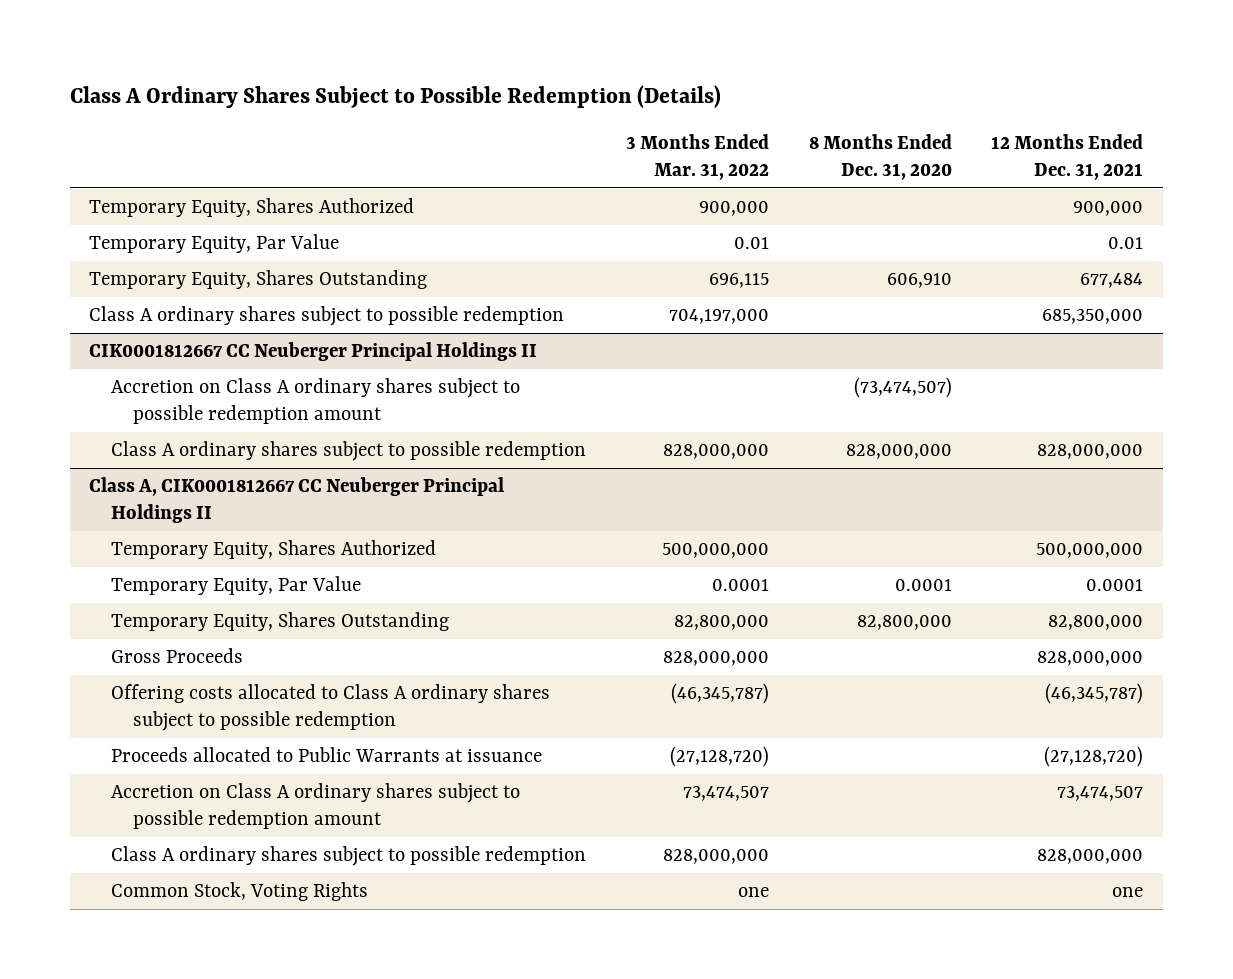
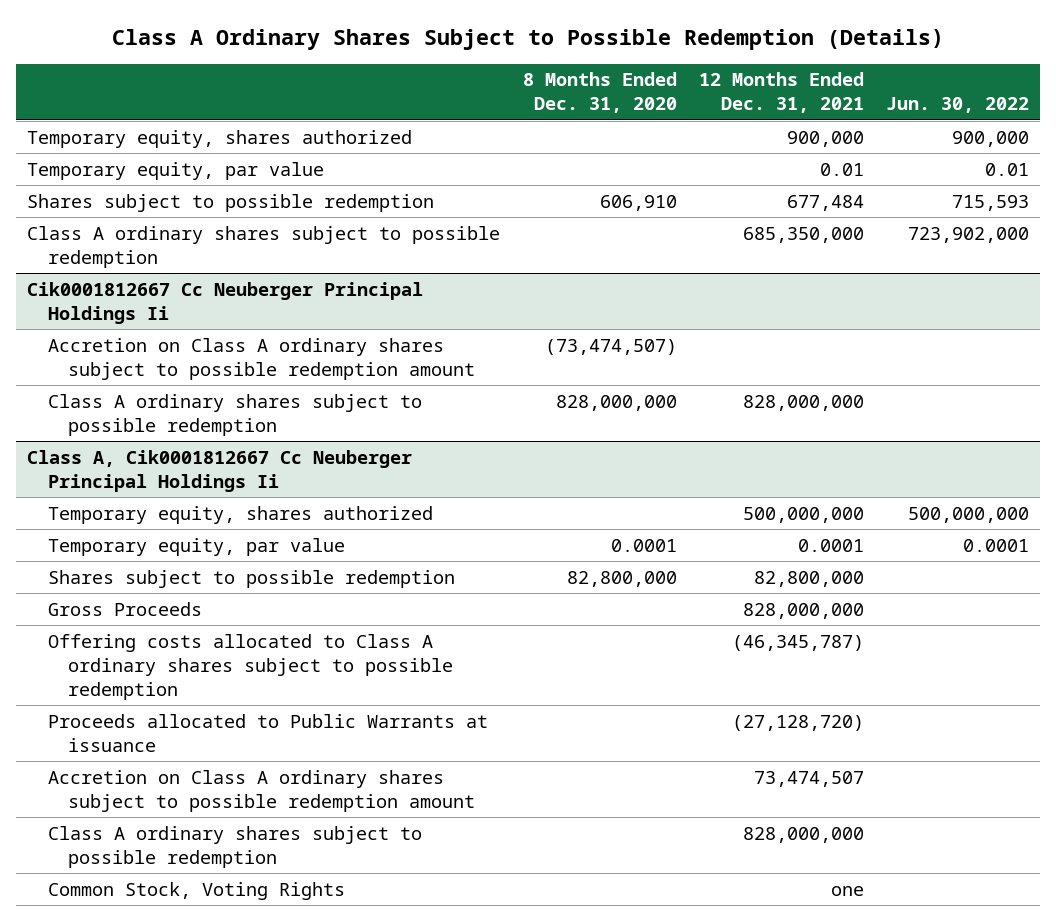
- | 3 Months Ended Mar. 31, 2022 | 8 Months Ended Dec. 31, 2020 | 12 Months Ended Dec. 31, 2021
+ | 8 Months Ended Dec. 31, 2020 | 12 Months Ended Dec. 31, 2021 | Jun. 30, 2022
- Temporary Equity, Shares Authorized | 900,000 | | 900,000
- Temporary Equity, Par Value | 0.01 | | 0.01
- Temporary Equity, Shares Outstanding | 696,115 | 606,910 | 677,484
+ Temporary equity, shares authorized | | 900,000 | 900,000
+ Temporary equity, par value | | 0.01 | 0.01
+ Shares subject to possible redemption | 606,910 | 677,484 | 715,593
- CIK0001812667 CC Neuberger Principal Holdings II
+ Cik0001812667 Cc Neuberger Principal Holdings Ii
- Class A, CIK0001812667 CC Neuberger Principal Holdings II
- Temporary Equity, Shares Authorized | 500,000,000 | | 500,000,000
- Temporary Equity, Par Value | 0.0001 | 0.0001 | 0.0001
- Temporary Equity, Shares Outstanding | 82,800,000 | 82,800,000 | 82,800,000
+ Class A, Cik0001812667 Cc Neuberger Principal Holdings Ii
+ Temporary equity, shares authorized | | 500,000,000 | 500,000,000
+ Temporary equity, par value | 0.0001 | 0.0001 | 0.0001
+ Shares subject to possible redemption | 82,800,000 | 82,800,000 |

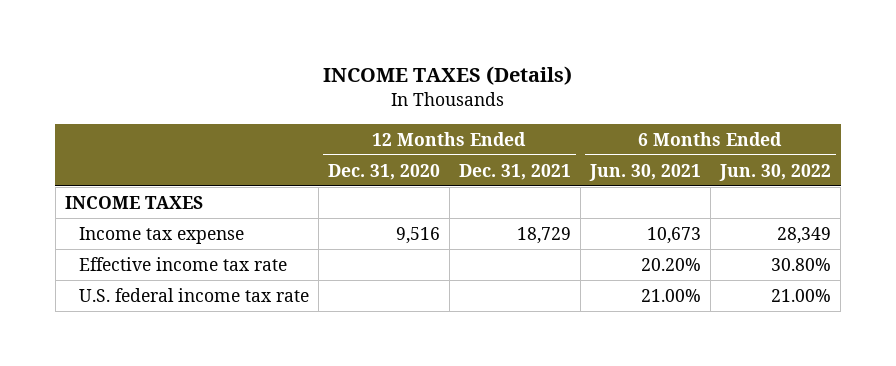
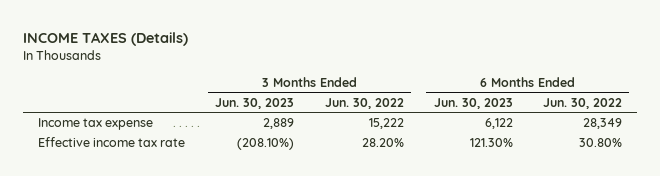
- | 12 Months Ended Dec. 31, 2020 | 12 Months Ended Dec. 31, 2021 | 6 Months Ended Jun. 30, 2021 | 6 Months Ended Jun. 30, 2022
+ | 3 Months Ended Jun. 30, 2023 | 3 Months Ended Jun. 30, 2022 | 6 Months Ended Jun. 30, 2023 | 6 Months Ended Jun. 30, 2022
- INCOME TAXES
- U.S. federal income tax rate | | | 21.00% | 21.00%

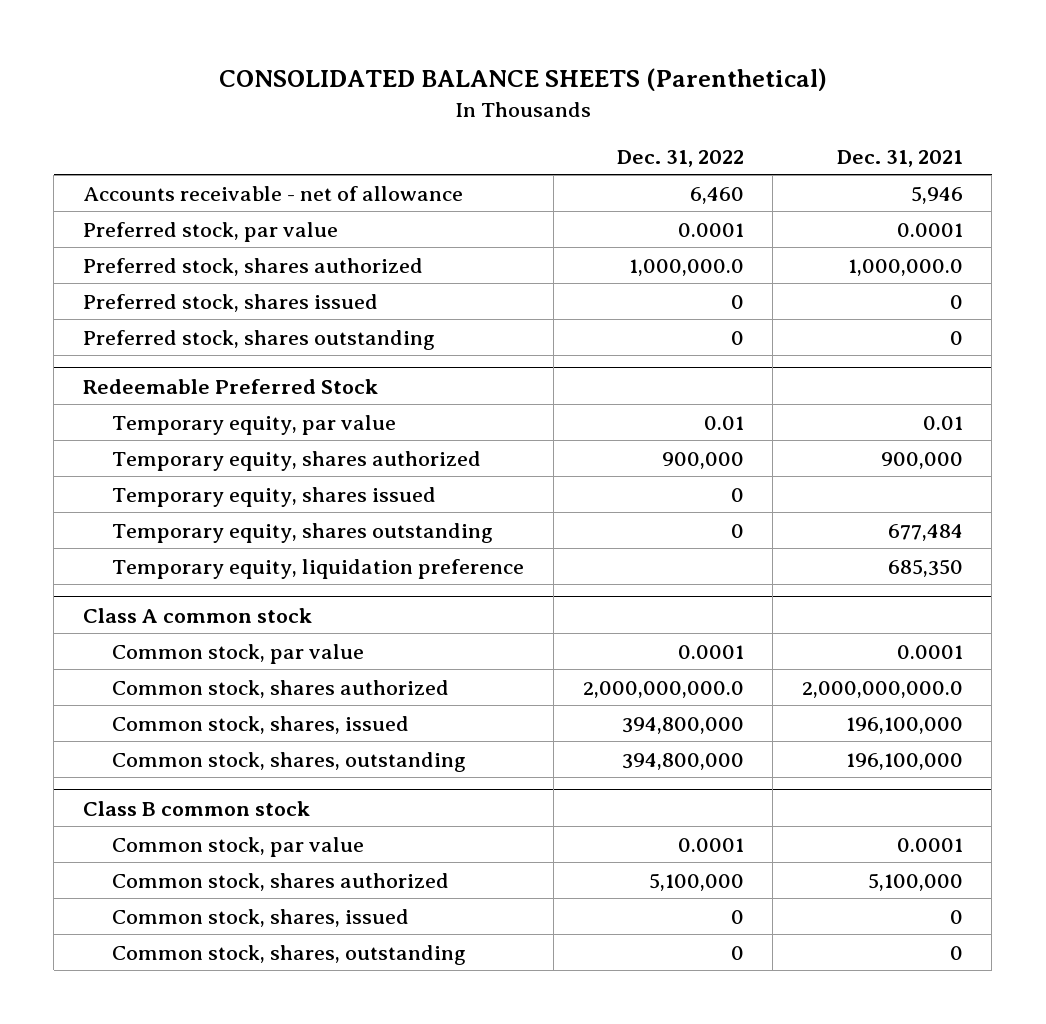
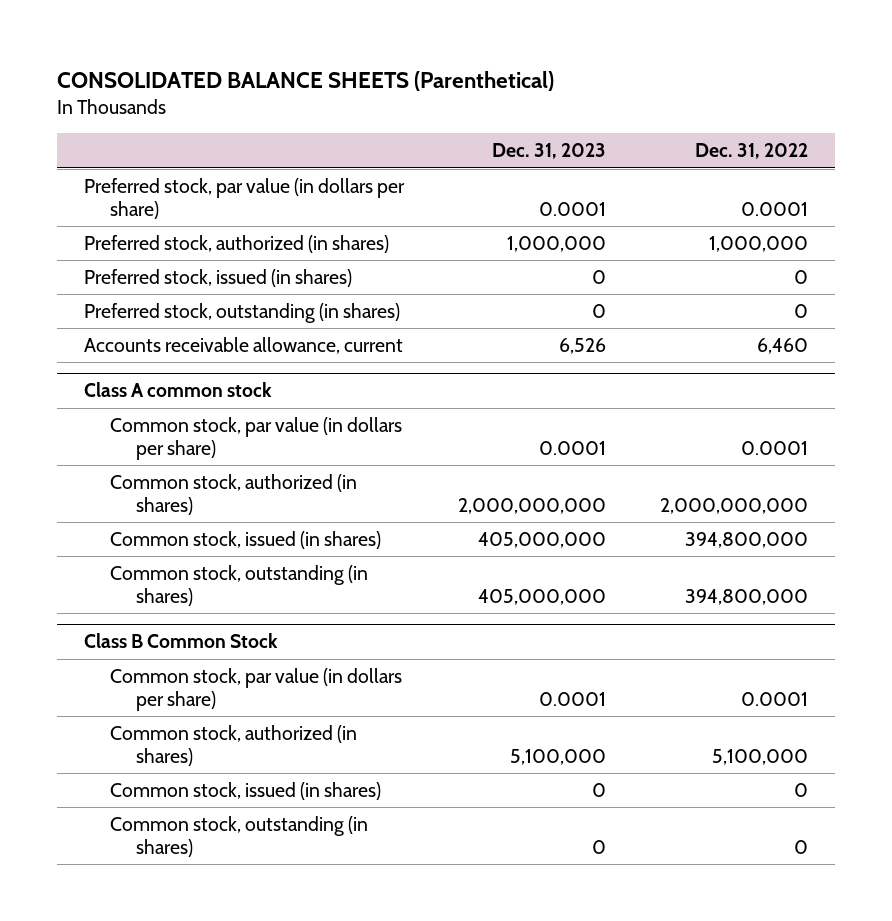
- | Dec. 31, 2022 | Dec. 31, 2021
+ | Dec. 31, 2023 | Dec. 31, 2022
- Accounts receivable - net of allowance | 6,460 | 5,946
- Preferred stock, par value | 0.0001 | 0.0001
- Preferred stock, shares authorized | 1,000,000.0 | 1,000,000.0
- Preferred stock, shares issued | 0 | 0
- Preferred stock, shares outstanding | 0 | 0
- Redeemable Preferred Stock
- Temporary equity, par value | 0.01 | 0.01
- Temporary equity, shares authorized | 900,000 | 900,000
- Temporary equity, shares issued | 0 |
- Temporary equity, shares outstanding | 0 | 677,484
- Temporary equity, liquidation preference | | 685,350
+ Preferred stock, par value (in dollars per share) | 0.0001 | 0.0001
+ Preferred stock, authorized (in shares) | 1,000,000 | 1,000,000
+ Preferred stock, issued (in shares) | 0 | 0
+ Preferred stock, outstanding (in shares) | 0 | 0
+ Accounts receivable allowance, current | 6,526 | 6,460
@ Class A common stock
- Common stock, par value | 0.0001 | 0.0001
- Common stock, shares authorized | 2,000,000,000.0 | 2,000,000,000.0
- Common stock, shares, issued | 394,800,000 | 196,100,000
- Common stock, shares, outstanding | 394,800,000 | 196,100,000
- Class B common stock
- Common stock, par value | 0.0001 | 0.0001
- Common stock, shares authorized | 5,100,000 | 5,100,000
- Common stock, shares, issued | 0 | 0
- Common stock, shares, outstanding | 0 | 0
@ Class A common stock
+ Common stock, par value (in dollars per share) | 0.0001 | 0.0001
+ Common stock, authorized (in shares) | 2,000,000,000 | 2,000,000,000
+ Common stock, issued (in shares) | 405,000,000 | 394,800,000
+ Common stock, outstanding (in shares) | 405,000,000 | 394,800,000
+ Class B Common Stock
+ Common stock, par value (in dollars per share) | 0.0001 | 0.0001
+ Common stock, authorized (in shares) | 5,100,000 | 5,100,000
+ Common stock, issued (in shares) | 0 | 0
+ Common stock, outstanding (in shares) | 0 | 0

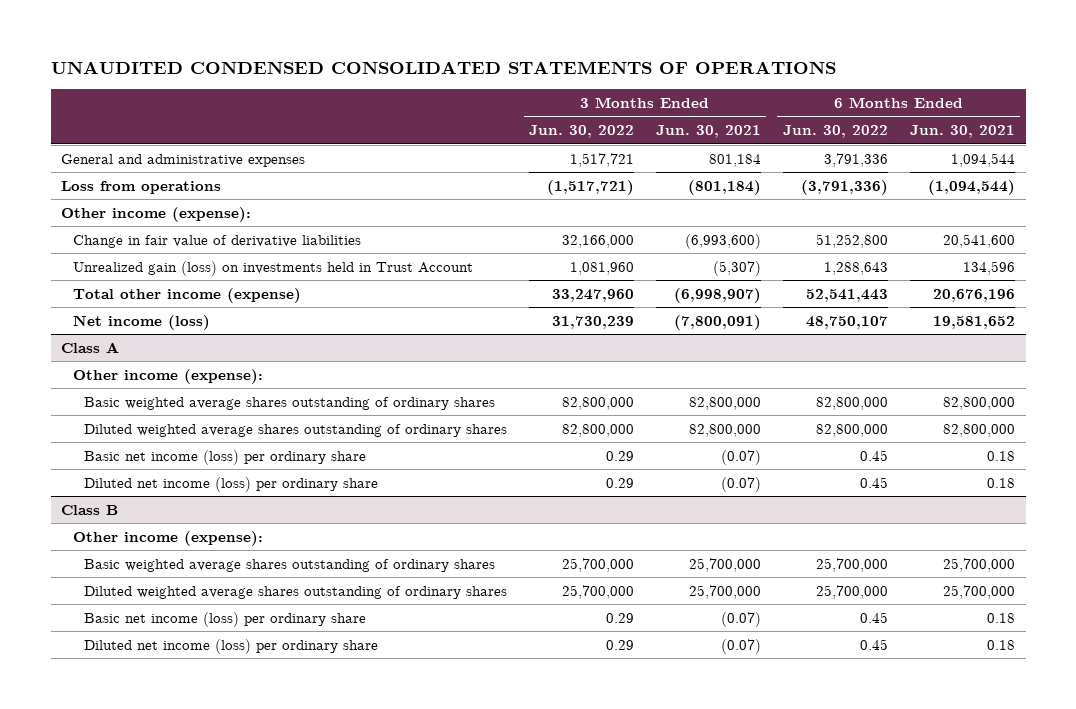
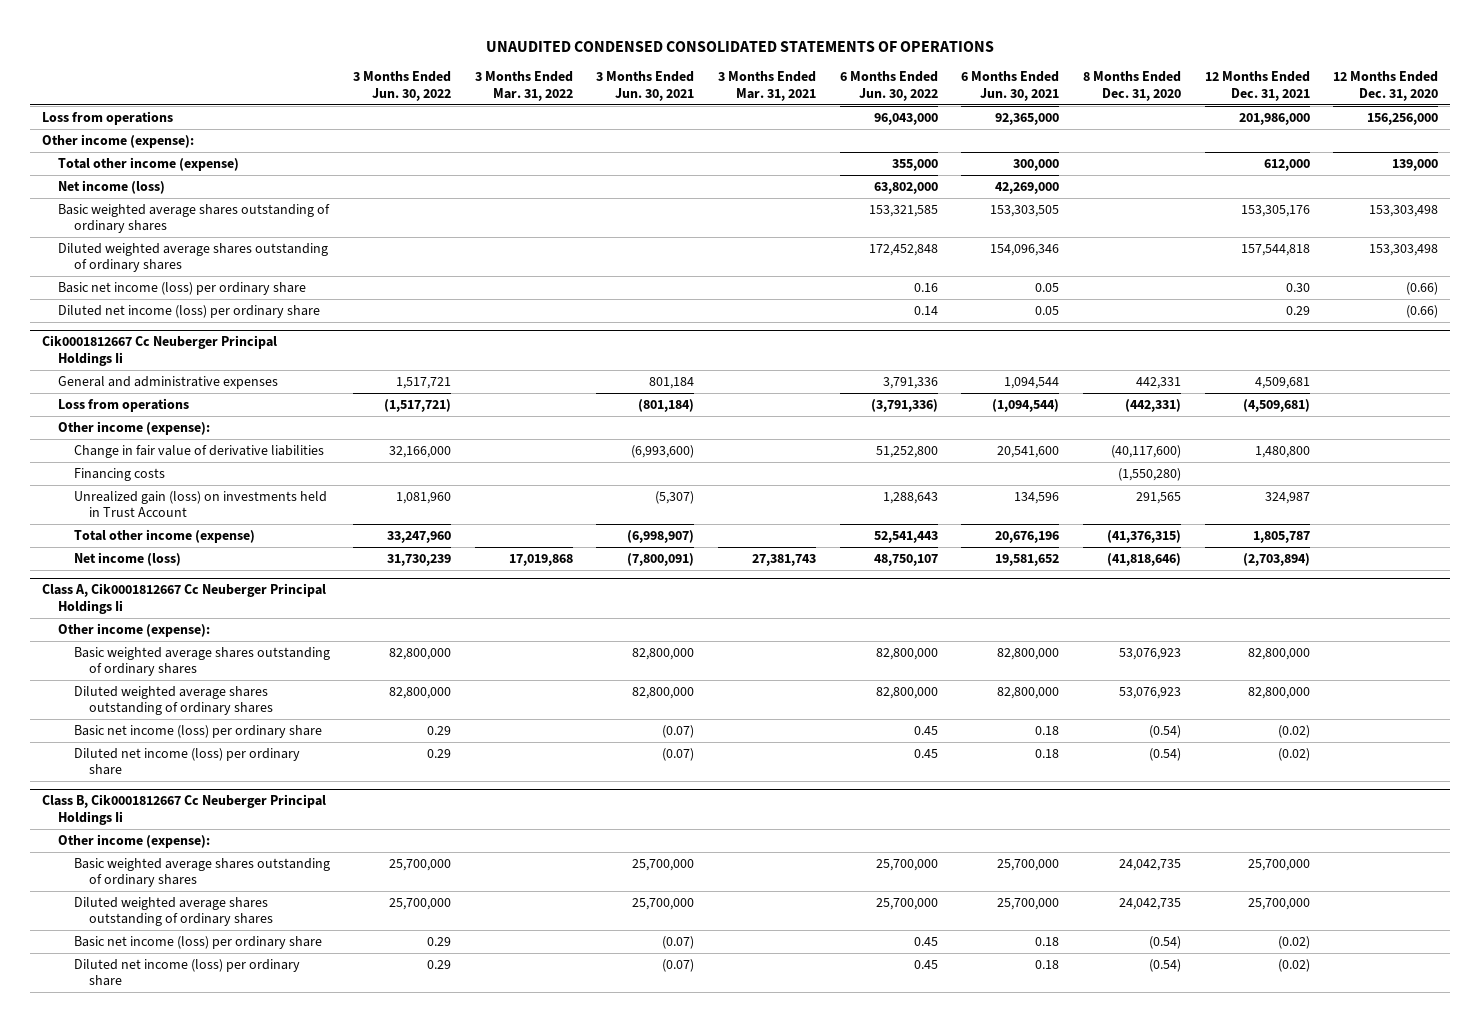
- | 3 Months Ended Jun. 30, 2022 | 3 Months Ended Jun. 30, 2021 | 6 Months Ended Jun. 30, 2022 | 6 Months Ended Jun. 30, 2021
+ | 3 Months Ended Jun. 30, 2022 | 3 Months Ended Mar. 31, 2022 | 3 Months Ended Jun. 30, 2021 | 3 Months Ended Mar. 31, 2021 | 6 Months Ended Jun. 30, 2022 | 6 Months Ended Jun. 30, 2021 | 8 Months Ended Dec. 31, 2020 | 12 Months Ended Dec. 31, 2021 | 12 Months Ended Dec. 31, 2020
+ Loss from operations | | | | | 96,043,000 | 92,365,000 | | 201,986,000 | 156,256,000
+ Other income (expense):
+ Total other income (expense) | | | | | 355,000 | 300,000 | | 612,000 | 139,000
+ Net income (loss) | | | | | 63,802,000 | 42,269,000 | | |
+ Basic weighted average shares outstanding of ordinary shares | | | | | 153,321,585 | 153,303,505 | | 153,305,176 | 153,303,498
+ Diluted weighted average shares outstanding of ordinary shares | | | | | 172,452,848 | 154,096,346 | | 157,544,818 | 153,303,498
+ Basic net income (loss) per ordinary share | | | | | 0.16 | 0.05 | | 0.30 | (0.66)
+ Diluted net income (loss) per ordinary share | | | | | 0.14 | 0.05 | | 0.29 | (0.66)
+ Cik0001812667 Cc Neuberger Principal Holdings Ii
+ Financing costs | | | | | | | (1,550,280) | |
- Class A
+ Class A, Cik0001812667 Cc Neuberger Principal Holdings Ii
- Class B
+ Class B, Cik0001812667 Cc Neuberger Principal Holdings Ii

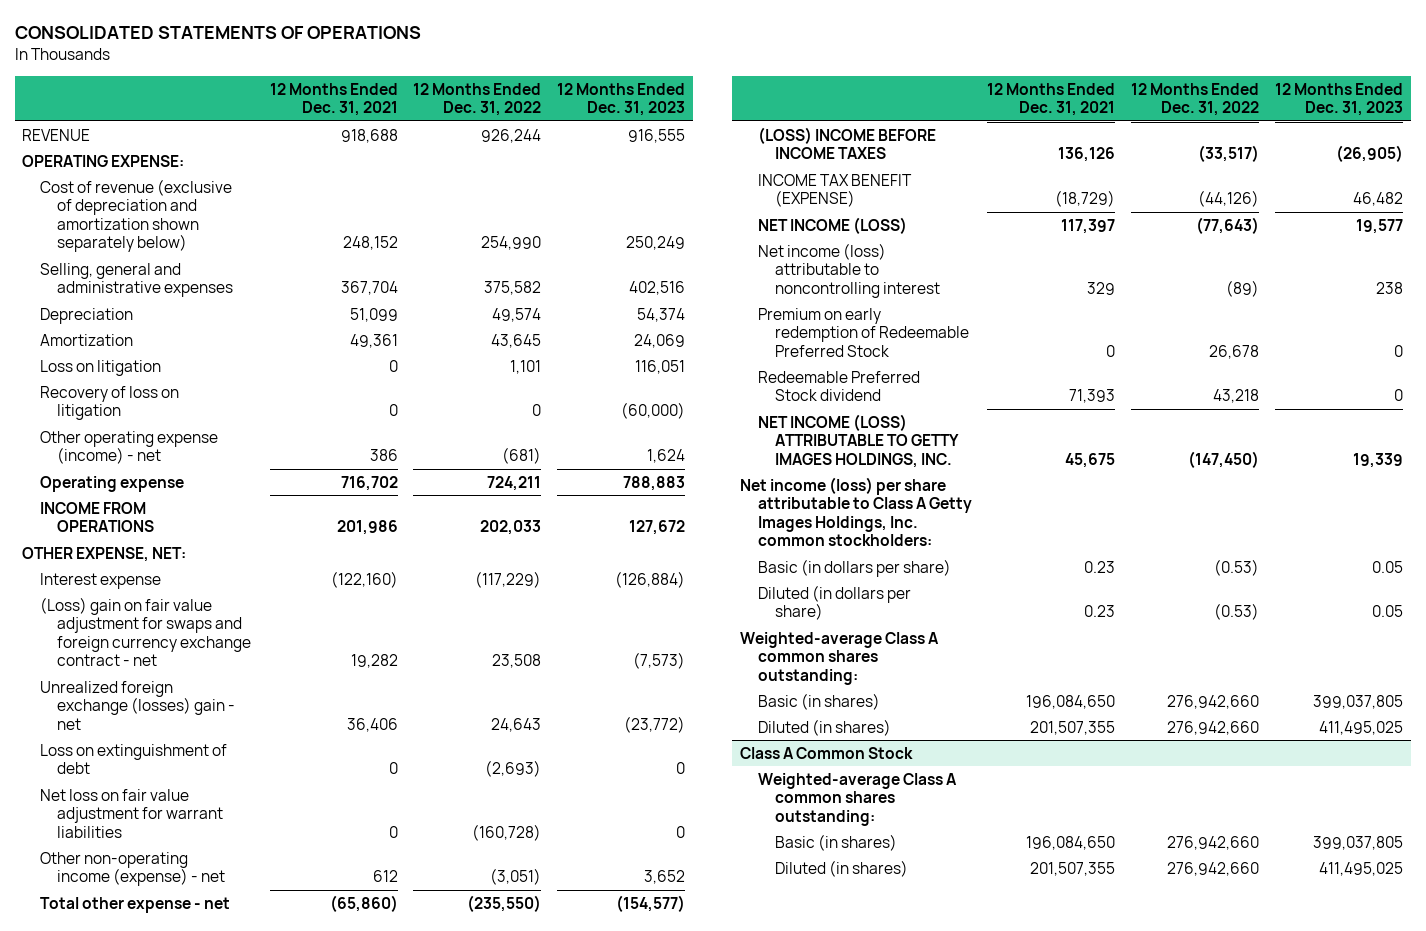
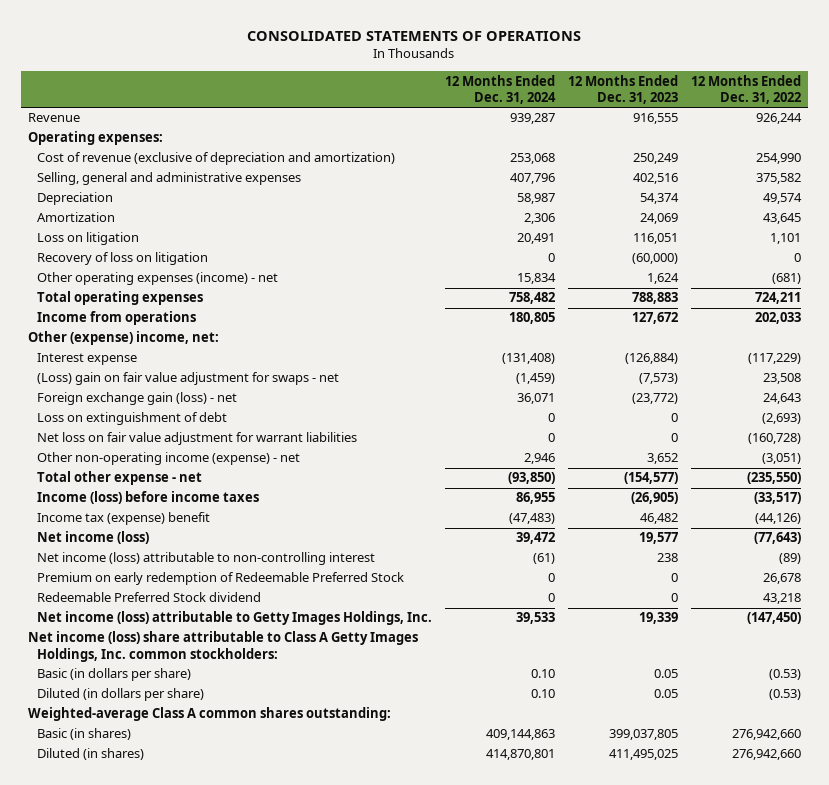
- | 12 Months Ended Dec. 31, 2021 | 12 Months Ended Dec. 31, 2022 | 12 Months Ended Dec. 31, 2023
+ | 12 Months Ended Dec. 31, 2024 | 12 Months Ended Dec. 31, 2023 | 12 Months Ended Dec. 31, 2022
- REVENUE | 918,688 | 926,244 | 916,555
- OPERATING EXPENSE:
- Cost of revenue (exclusive of depreciation and amortization shown separately below) | 248,152 | 254,990 | 250,249
+ Revenue | 939,287 | 916,555 | 926,244
+ Operating expenses:
+ Cost of revenue (exclusive of depreciation and amortization) | 253,068 | 250,249 | 254,990
- Other operating expense (income) - net | 386 | (681) | 1,624
- Operating expense | 716,702 | 724,211 | 788,883
- INCOME FROM OPERATIONS | 201,986 | 202,033 | 127,672
- OTHER EXPENSE, NET:
+ Other operating expenses (income) - net | 15,834 | 1,624 | (681)
+ Total operating expenses | 758,482 | 788,883 | 724,211
+ Income from operations | 180,805 | 127,672 | 202,033
+ Other (expense) income, net:
- (Loss) gain on fair value adjustment for swaps and foreign currency exchange contract - net | 19,282 | 23,508 | (7,573)
- Unrealized foreign exchange (losses) gain - net | 36,406 | 24,643 | (23,772)
+ (Loss) gain on fair value adjustment for swaps - net | (1,459) | (7,573) | 23,508
+ Foreign exchange gain (loss) - net | 36,071 | (23,772) | 24,643
- (LOSS) INCOME BEFORE INCOME TAXES | 136,126 | (33,517) | (26,905)
- INCOME TAX BENEFIT (EXPENSE) | (18,729) | (44,126) | 46,482
- NET INCOME (LOSS) | 117,397 | (77,643) | 19,577
- Net income (loss) attributable to noncontrolling interest | 329 | (89) | 238
+ Income (loss) before income taxes | 86,955 | (26,905) | (33,517)
+ Income tax (expense) benefit | (47,483) | 46,482 | (44,126)
+ Net income (loss) | 39,472 | 19,577 | (77,643)
+ Net income (loss) attributable to non-controlling interest | (61) | 238 | (89)
- NET INCOME (LOSS) ATTRIBUTABLE TO GETTY IMAGES HOLDINGS, INC. | 45,675 | (147,450) | 19,339
- Net income (loss) per share attributable to Class A Getty Images Holdings, Inc. common stockholders:
+ Net income (loss) attributable to Getty Images Holdings, Inc. | 39,533 | 19,339 | (147,450)
+ Net income (loss) share attributable to Class A Getty Images Holdings, Inc. common stockholders:
- Class A Common Stock
- Weighted-average Class A common shares outstanding:
- Basic (in shares) | 196,084,650 | 276,942,660 | 399,037,805
- Diluted (in shares) | 201,507,355 | 276,942,660 | 411,495,025

